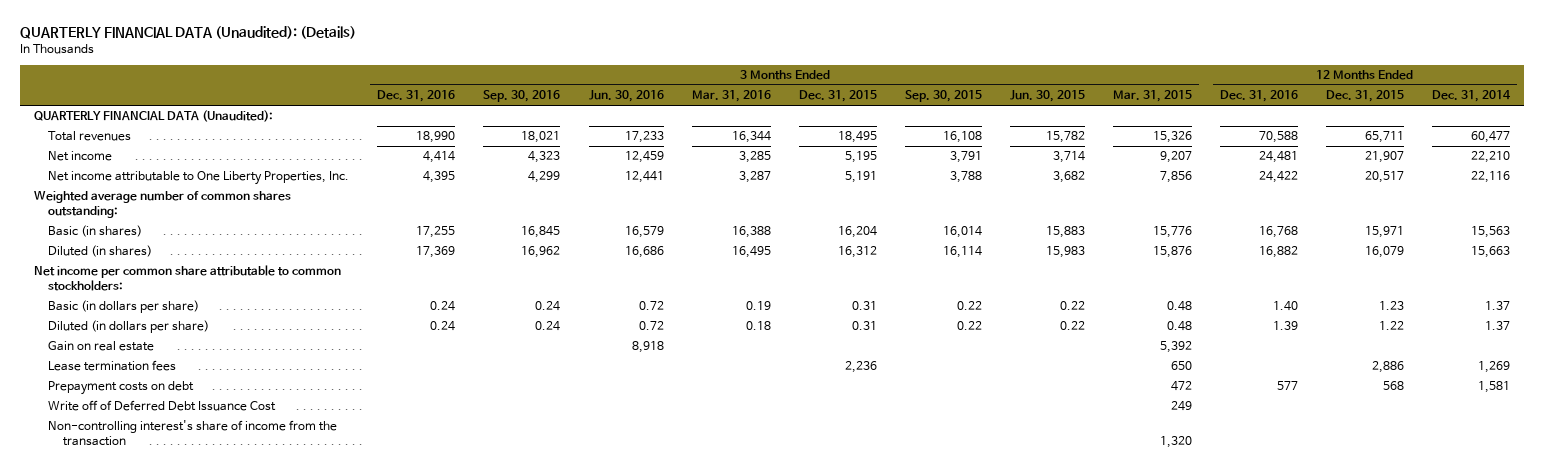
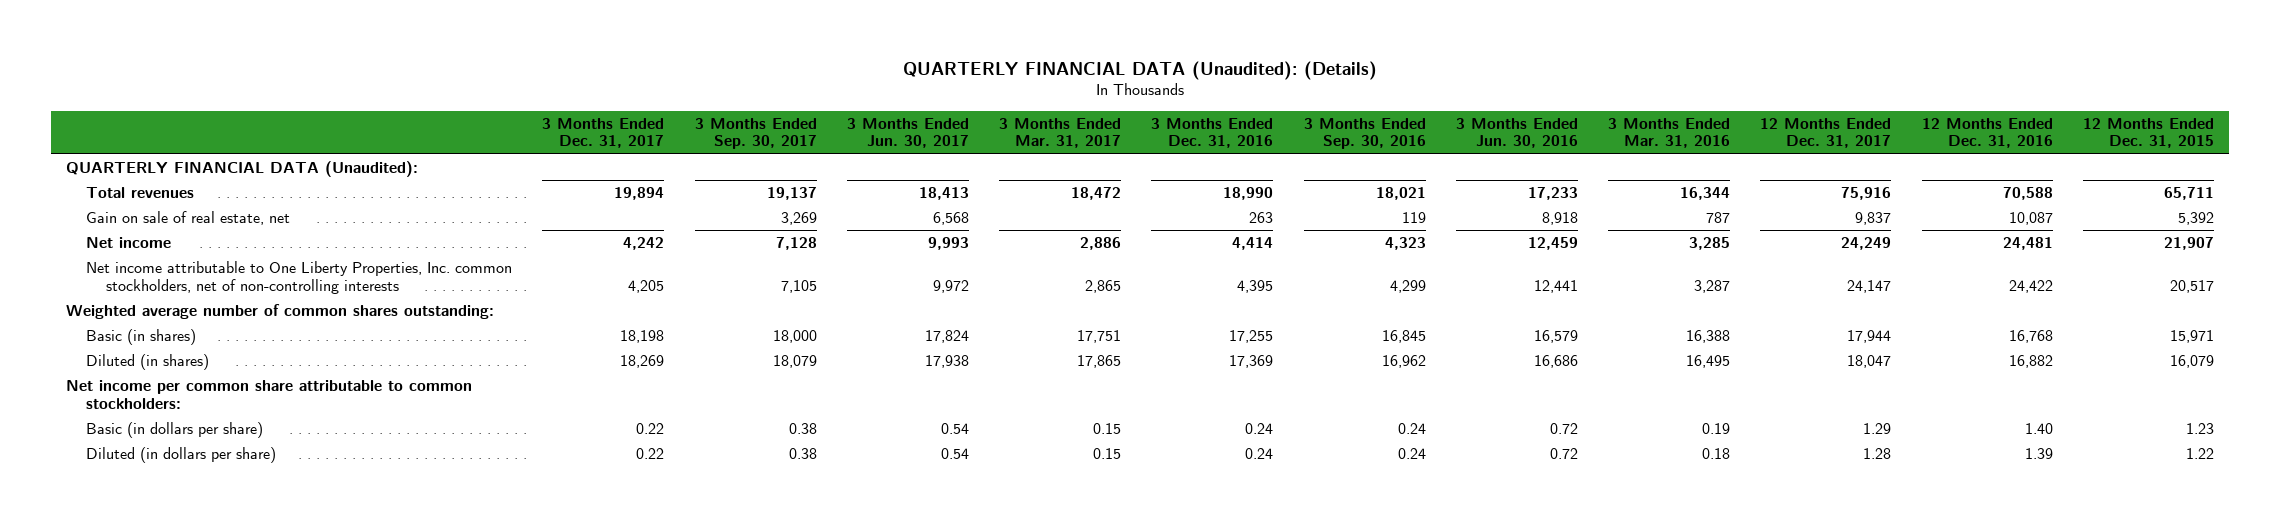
- | 3 Months Ended Dec. 31, 2016 | 3 Months Ended Sep. 30, 2016 | 3 Months Ended Jun. 30, 2016 | 3 Months Ended Mar. 31, 2016 | 3 Months Ended Dec. 31, 2015 | 3 Months Ended Sep. 30, 2015 | 3 Months Ended Jun. 30, 2015 | 3 Months Ended Mar. 31, 2015 | 12 Months Ended Dec. 31, 2016 | 12 Months Ended Dec. 31, 2015 | 12 Months Ended Dec. 31, 2014
+ | 3 Months Ended Dec. 31, 2017 | 3 Months Ended Sep. 30, 2017 | 3 Months Ended Jun. 30, 2017 | 3 Months Ended Mar. 31, 2017 | 3 Months Ended Dec. 31, 2016 | 3 Months Ended Sep. 30, 2016 | 3 Months Ended Jun. 30, 2016 | 3 Months Ended Mar. 31, 2016 | 12 Months Ended Dec. 31, 2017 | 12 Months Ended Dec. 31, 2016 | 12 Months Ended Dec. 31, 2015
+ Gain on sale of real estate, net | | 3,269 | 6,568 | | 263 | 119 | 8,918 | 787 | 9,837 | 10,087 | 5,392
- Net income attributable to One Liberty Properties, Inc. | 4,395 | 4,299 | 12,441 | 3,287 | 5,191 | 3,788 | 3,682 | 7,856 | 24,422 | 20,517 | 22,116
+ Net income attributable to One Liberty Properties, Inc. common stockholders, net of non-controlling interests | 4,205 | 7,105 | 9,972 | 2,865 | 4,395 | 4,299 | 12,441 | 3,287 | 24,147 | 24,422 | 20,517
- Gain on real estate | | | 8,918 | | | | | 5,392 | | |
- Lease termination fees | | | | | 2,236 | | | 650 | | 2,886 | 1,269
- Prepayment costs on debt | | | | | | | | 472 | 577 | 568 | 1,581
- Write off of Deferred Debt Issuance Cost | | | | | | | | 249 | | |
- Non-controlling interest's share of income from the transaction | | | | | | | | 1,320 | | |

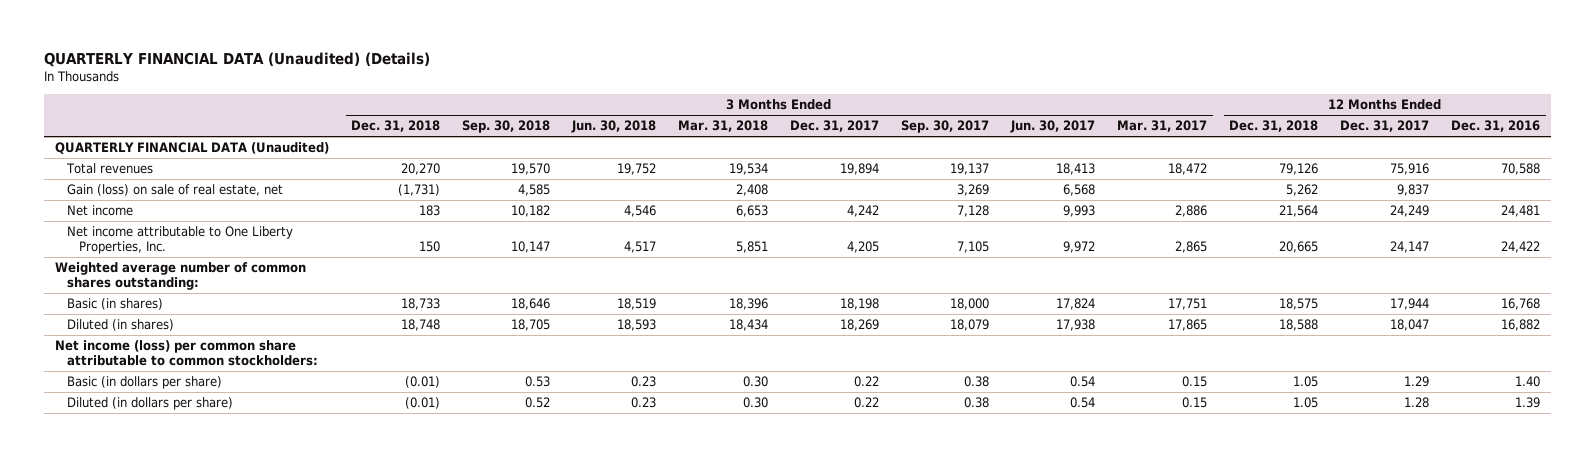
- QUARTERLY FINANCIAL DATA (Unaudited): (Details)
+ QUARTERLY FINANCIAL DATA (Unaudited) (Details)
- | 3 Months Ended Dec. 31, 2017 | 3 Months Ended Sep. 30, 2017 | 3 Months Ended Jun. 30, 2017 | 3 Months Ended Mar. 31, 2017 | 3 Months Ended Dec. 31, 2016 | 3 Months Ended Sep. 30, 2016 | 3 Months Ended Jun. 30, 2016 | 3 Months Ended Mar. 31, 2016 | 12 Months Ended Dec. 31, 2017 | 12 Months Ended Dec. 31, 2016 | 12 Months Ended Dec. 31, 2015
+ | 3 Months Ended Dec. 31, 2018 | 3 Months Ended Sep. 30, 2018 | 3 Months Ended Jun. 30, 2018 | 3 Months Ended Mar. 31, 2018 | 3 Months Ended Dec. 31, 2017 | 3 Months Ended Sep. 30, 2017 | 3 Months Ended Jun. 30, 2017 | 3 Months Ended Mar. 31, 2017 | 12 Months Ended Dec. 31, 2018 | 12 Months Ended Dec. 31, 2017 | 12 Months Ended Dec. 31, 2016
- QUARTERLY FINANCIAL DATA (Unaudited):
+ QUARTERLY FINANCIAL DATA (Unaudited)
- Gain on sale of real estate, net | | 3,269 | 6,568 | | 263 | 119 | 8,918 | 787 | 9,837 | 10,087 | 5,392
+ Gain (loss) on sale of real estate, net | (1,731) | 4,585 | | 2,408 | | 3,269 | 6,568 | | 5,262 | 9,837 |
- Net income attributable to One Liberty Properties, Inc. common stockholders, net of non-controlling interests | 4,205 | 7,105 | 9,972 | 2,865 | 4,395 | 4,299 | 12,441 | 3,287 | 24,147 | 24,422 | 20,517
+ Net income attributable to One Liberty Properties, Inc. | 150 | 10,147 | 4,517 | 5,851 | 4,205 | 7,105 | 9,972 | 2,865 | 20,665 | 24,147 | 24,422
- Net income per common share attributable to common stockholders:
+ Net income (loss) per common share attributable to common stockholders:

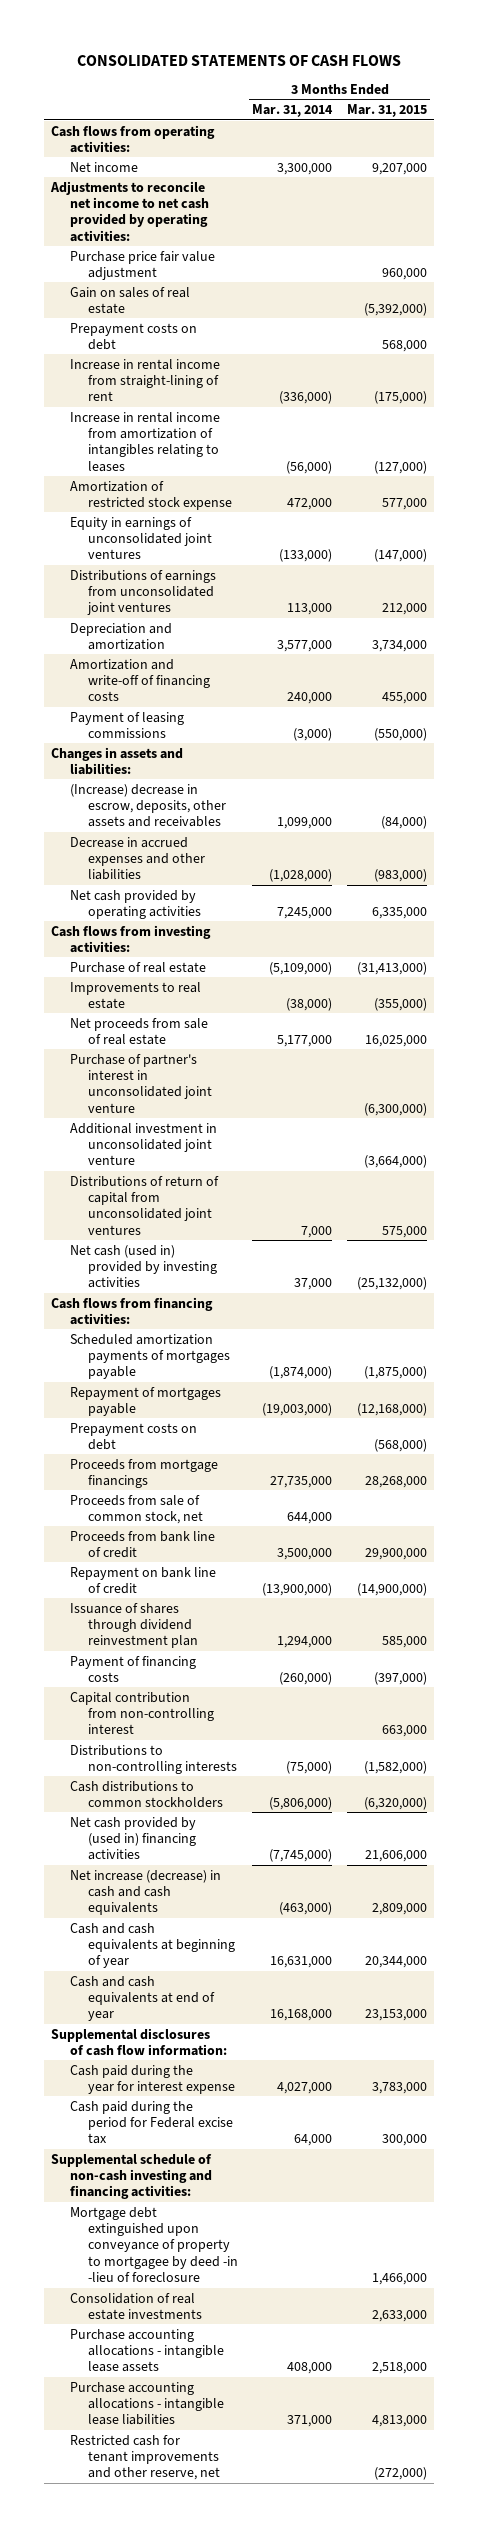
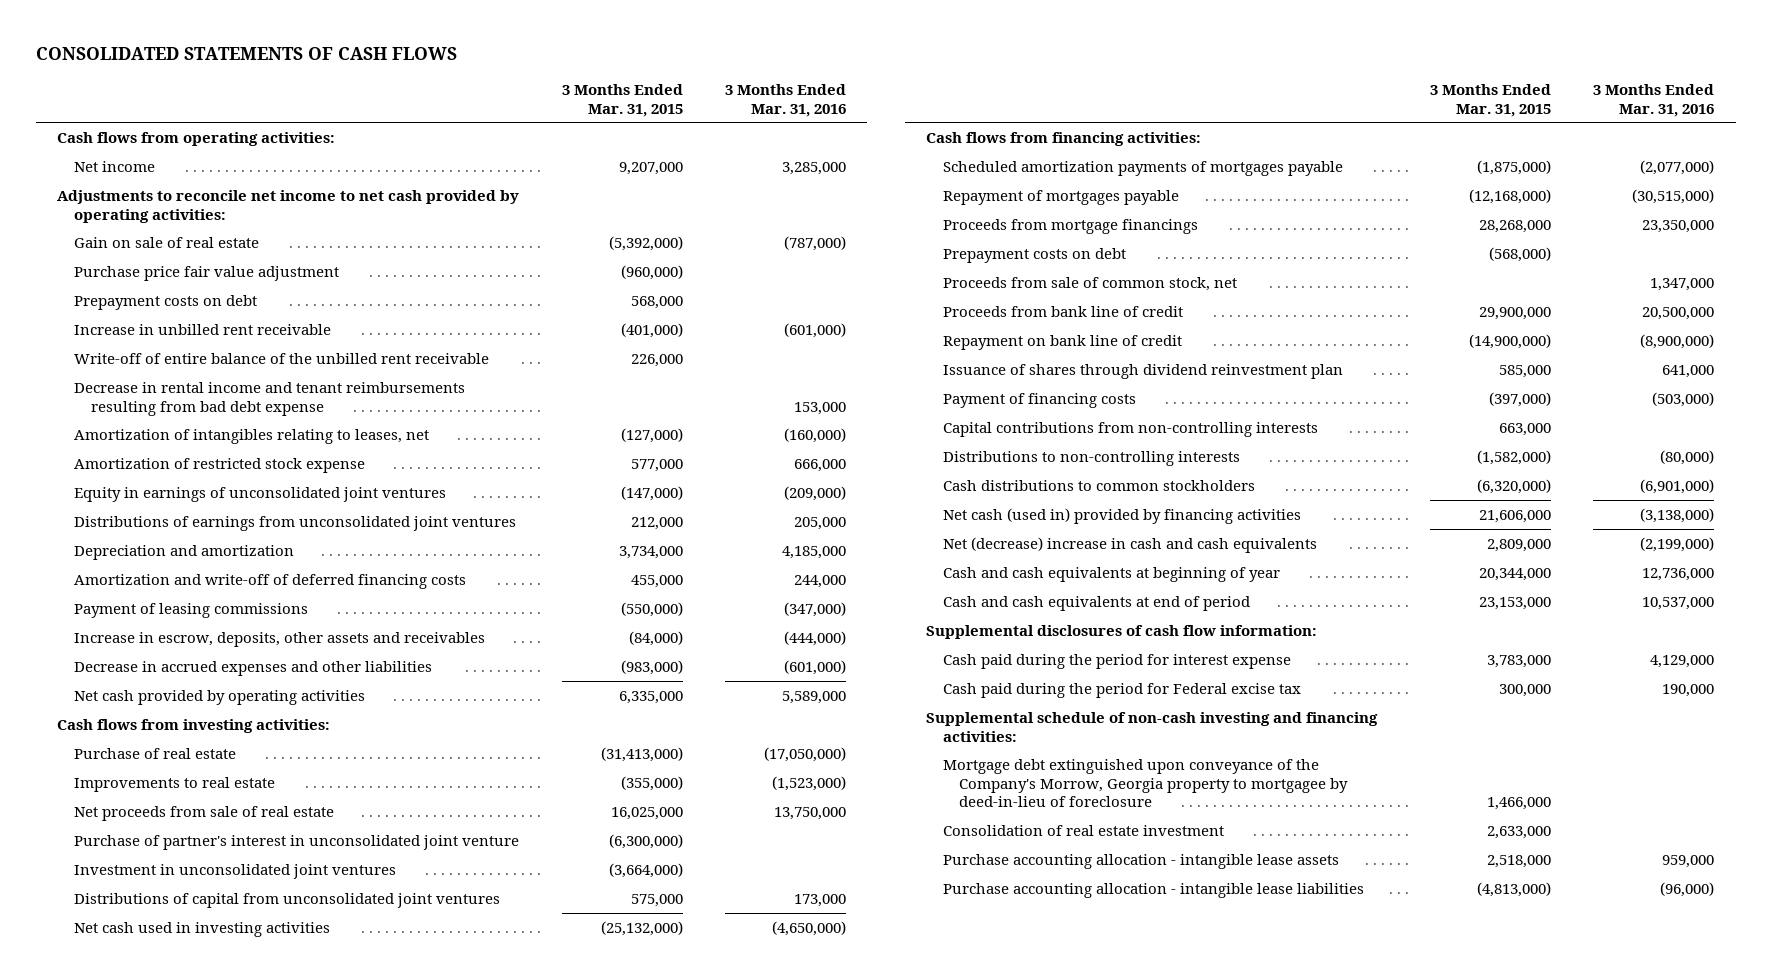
- | 3 Months Ended Mar. 31, 2014 | 3 Months Ended Mar. 31, 2015
+ | 3 Months Ended Mar. 31, 2015 | 3 Months Ended Mar. 31, 2016
- Purchase price fair value adjustment | | 960,000
- Gain on sales of real estate | | (5,392,000)
+ Gain on sale of real estate | (5,392,000) | (787,000)
+ Purchase price fair value adjustment | (960,000) |
- Increase in rental income from straight-lining of rent | (336,000) | (175,000)
- Increase in rental income from amortization of intangibles relating to leases | (56,000) | (127,000)
+ Increase in unbilled rent receivable | (401,000) | (601,000)
+ Write-off of entire balance of the unbilled rent receivable | 226,000 |
+ Decrease in rental income and tenant reimbursements resulting from bad debt expense | | 153,000
+ Amortization of intangibles relating to leases, net | (127,000) | (160,000)
- Amortization and write-off of financing costs | 240,000 | 455,000
+ Amortization and write-off of deferred financing costs | 455,000 | 244,000
- Changes in assets and liabilities:
- (Increase) decrease in escrow, deposits, other assets and receivables | 1,099,000 | (84,000)
+ Increase in escrow, deposits, other assets and receivables | (84,000) | (444,000)
- Additional investment in unconsolidated joint venture | | (3,664,000)
- Distributions of return of capital from unconsolidated joint ventures | 7,000 | 575,000
- Net cash (used in) provided by investing activities | 37,000 | (25,132,000)
+ Investment in unconsolidated joint ventures | (3,664,000) |
+ Distributions of capital from unconsolidated joint ventures | 575,000 | 173,000
+ Net cash used in investing activities | (25,132,000) | (4,650,000)
moved down: Prepayment costs on debt | (568,000) |
- Capital contribution from non-controlling interest | | 663,000
+ Capital contributions from non-controlling interests | 663,000 |
- Net cash provided by (used in) financing activities | (7,745,000) | 21,606,000
- Net increase (decrease) in cash and cash equivalents | (463,000) | 2,809,000
+ Net cash (used in) provided by financing activities | 21,606,000 | (3,138,000)
+ Net (decrease) increase in cash and cash equivalents | 2,809,000 | (2,199,000)
- Cash and cash equivalents at end of year | 16,168,000 | 23,153,000
+ Cash and cash equivalents at end of period | 23,153,000 | 10,537,000
- Cash paid during the year for interest expense | 4,027,000 | 3,783,000
+ Cash paid during the period for interest expense | 3,783,000 | 4,129,000
- Mortgage debt extinguished upon conveyance of property to mortgagee by deed -in -lieu of foreclosure | | 1,466,000
- Consolidation of real estate investments | | 2,633,000
- Purchase accounting allocations - intangible lease assets | 408,000 | 2,518,000
- Purchase accounting allocations - intangible lease liabilities | 371,000 | 4,813,000
- Restricted cash for tenant improvements and other reserve, net | | (272,000)
+ Mortgage debt extinguished upon conveyance of the Company's Morrow, Georgia property to mortgagee by deed-in-lieu of foreclosure | 1,466,000 |
+ Consolidation of real estate investment | 2,633,000 |
+ Purchase accounting allocation - intangible lease assets | 2,518,000 | 959,000
+ Purchase accounting allocation - intangible lease liabilities | (4,813,000) | (96,000)

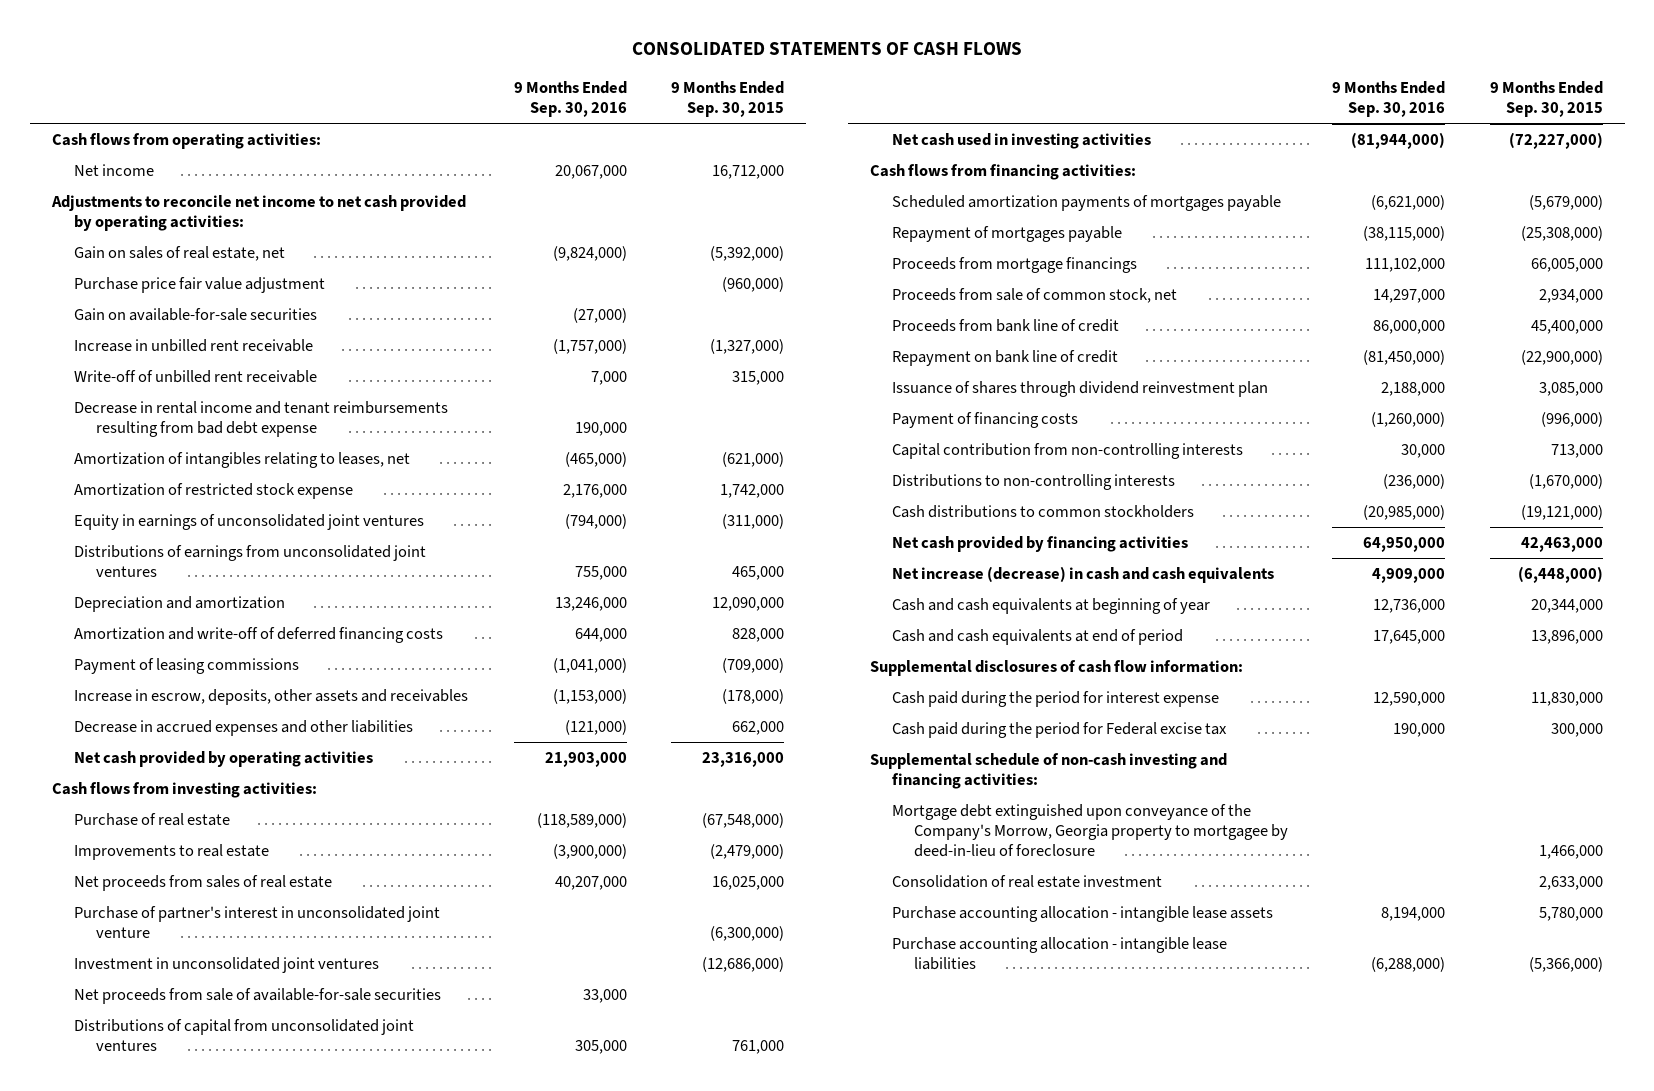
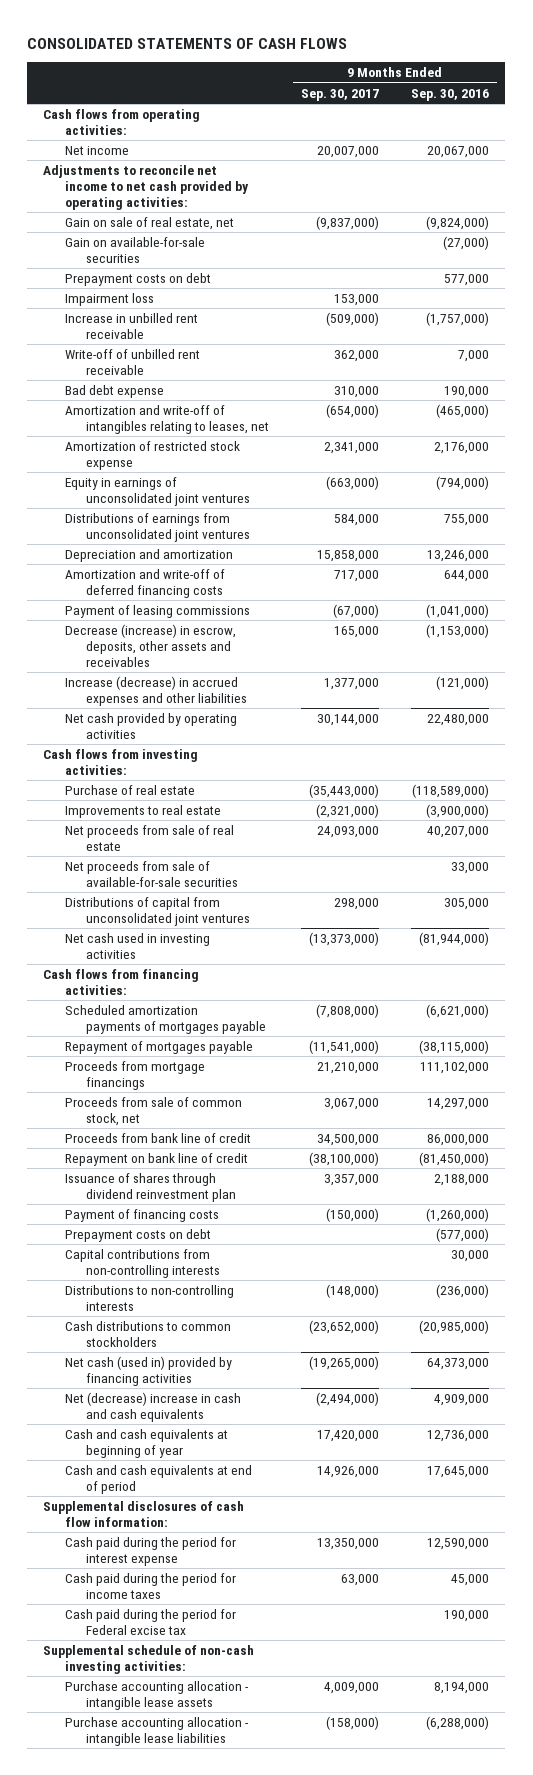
- | 9 Months Ended Sep. 30, 2016 | 9 Months Ended Sep. 30, 2015
+ | 9 Months Ended Sep. 30, 2017 | 9 Months Ended Sep. 30, 2016
- Gain on sales of real estate, net | (9,824,000) | (5,392,000)
- Purchase price fair value adjustment | | (960,000)
+ Gain on sale of real estate, net | (9,837,000) | (9,824,000)
+ Prepayment costs on debt | | 577,000
+ Impairment loss | 153,000 |
- Decrease in rental income and tenant reimbursements resulting from bad debt expense | 190,000 |
- Amortization of intangibles relating to leases, net | (465,000) | (621,000)
+ Bad debt expense | 310,000 | 190,000
+ Amortization and write-off of intangibles relating to leases, net | (654,000) | (465,000)
- Increase in escrow, deposits, other assets and receivables | (1,153,000) | (178,000)
- Decrease in accrued expenses and other liabilities | (121,000) | 662,000
- Net cash provided by operating activities | 21,903,000 | 23,316,000
+ Decrease (increase) in escrow, deposits, other assets and receivables | 165,000 | (1,153,000)
+ Increase (decrease) in accrued expenses and other liabilities | 1,377,000 | (121,000)
+ Net cash provided by operating activities | 30,144,000 | 22,480,000
- Net proceeds from sales of real estate | 40,207,000 | 16,025,000
- Purchase of partner's interest in unconsolidated joint venture | | (6,300,000)
- Investment in unconsolidated joint ventures | | (12,686,000)
+ Net proceeds from sale of real estate | 24,093,000 | 40,207,000
- Capital contribution from non-controlling interests | 30,000 | 713,000
+ Prepayment costs on debt | | (577,000)
+ Capital contributions from non-controlling interests | | 30,000
- Net cash provided by financing activities | 64,950,000 | 42,463,000
- Net increase (decrease) in cash and cash equivalents | 4,909,000 | (6,448,000)
+ Net cash (used in) provided by financing activities | (19,265,000) | 64,373,000
+ Net (decrease) increase in cash and cash equivalents | (2,494,000) | 4,909,000
+ Cash paid during the period for income taxes | 63,000 | 45,000
- Supplemental schedule of non-cash investing and financing activities:
- Mortgage debt extinguished upon conveyance of the Company's Morrow, Georgia property to mortgagee by deed-in-lieu of foreclosure | | 1,466,000
- Consolidation of real estate investment | | 2,633,000
+ Supplemental schedule of non-cash investing activities:

